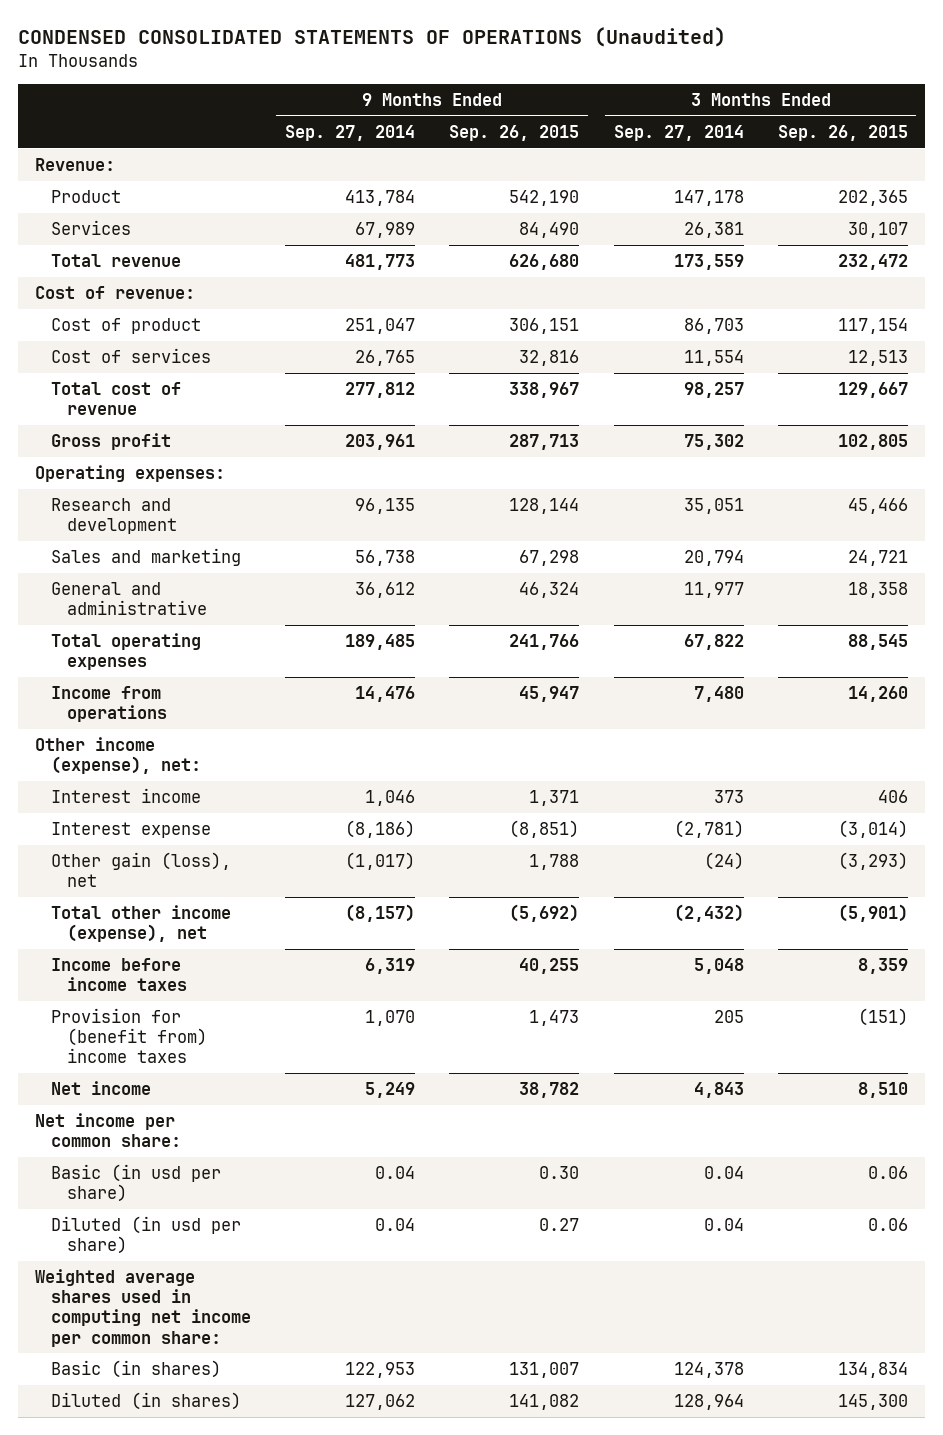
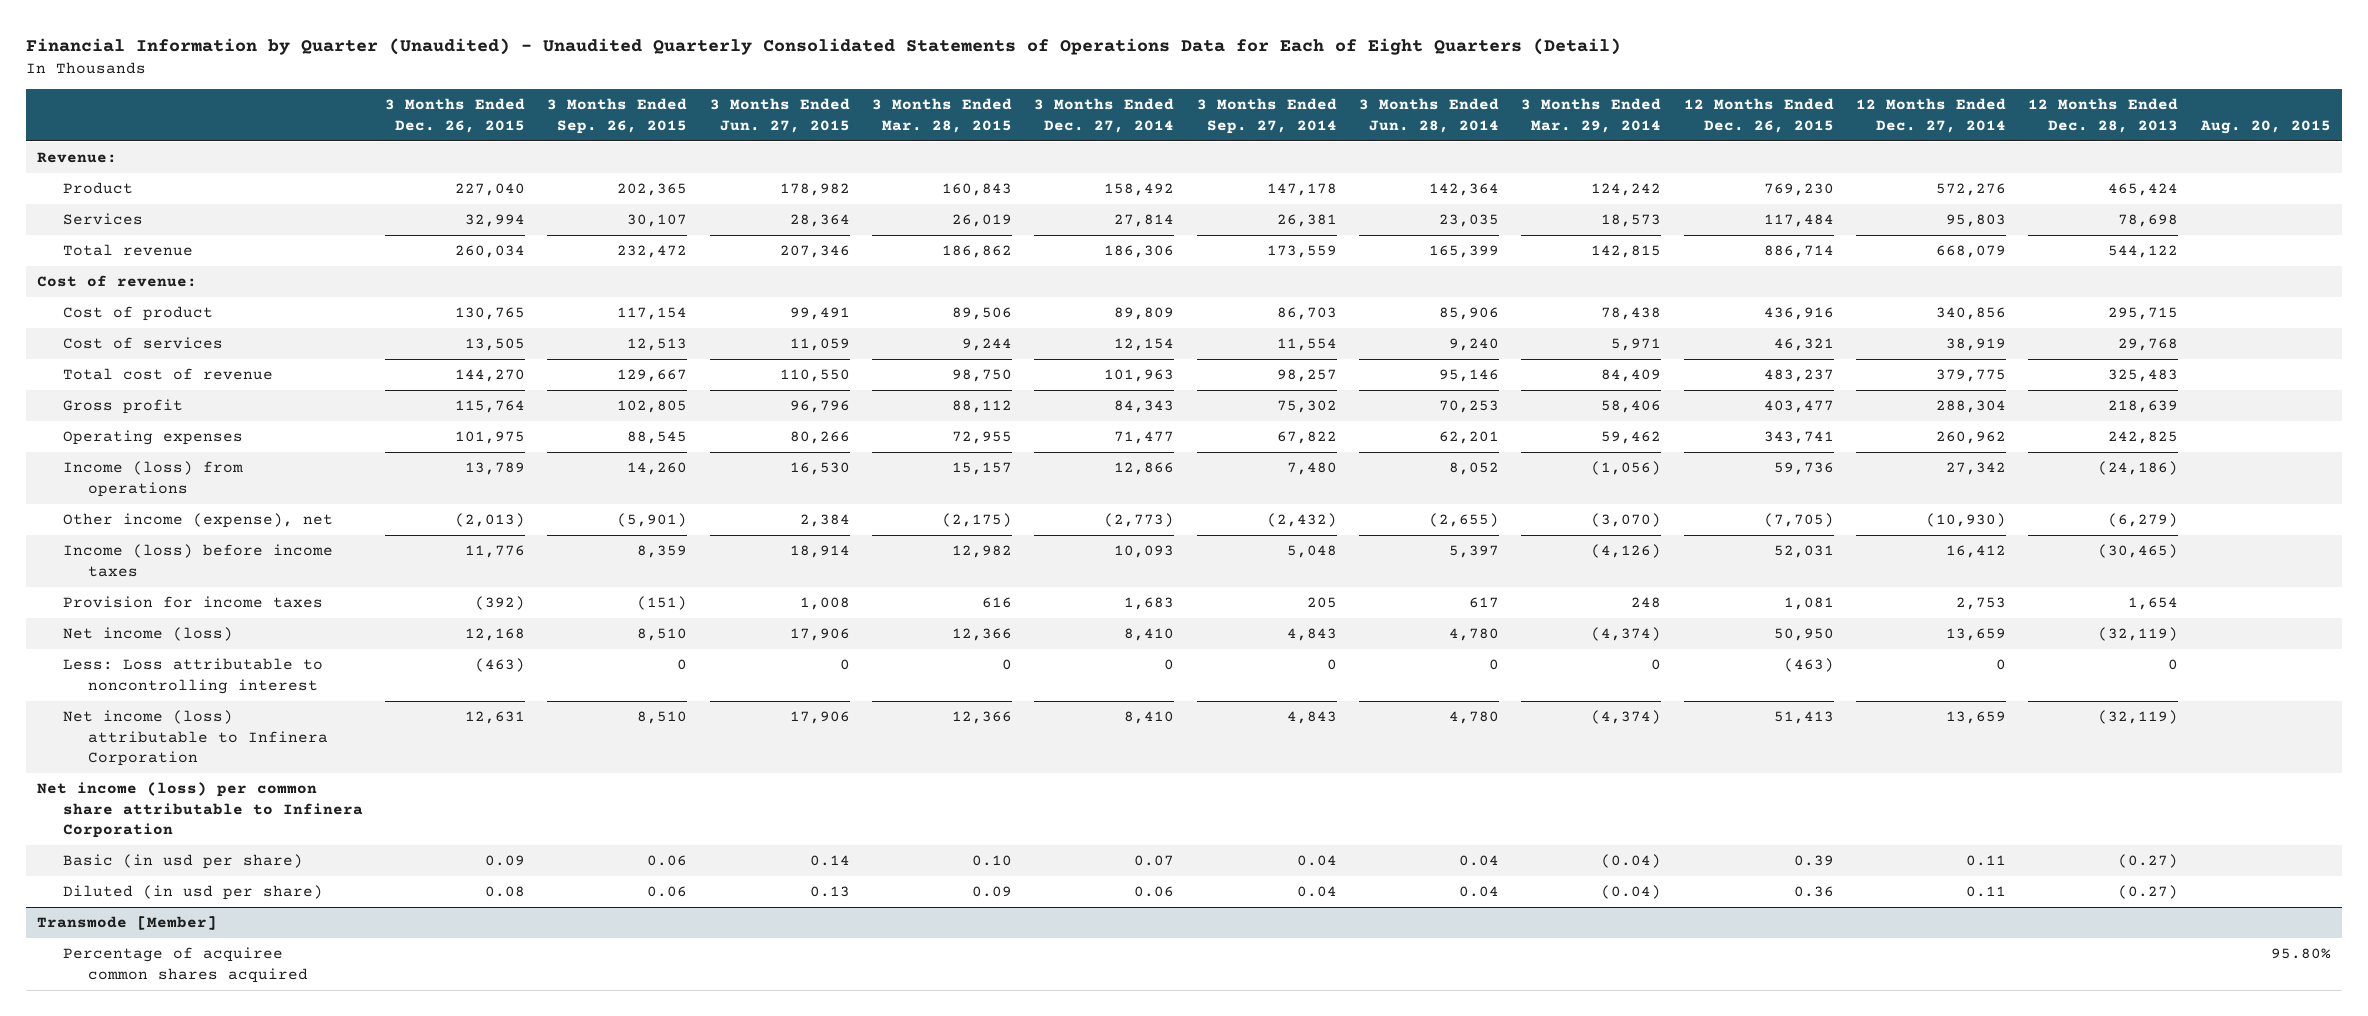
- CONDENSED CONSOLIDATED STATEMENTS OF OPERATIONS (Unaudited)
+ Financial Information by Quarter (Unaudited) - Unaudited Quarterly Consolidated Statements of Operations Data for Each of Eight Quarters (Detail)
- | 9 Months Ended Sep. 27, 2014 | 9 Months Ended Sep. 26, 2015 | 3 Months Ended Sep. 27, 2014 | 3 Months Ended Sep. 26, 2015
+ | 3 Months Ended Dec. 26, 2015 | 3 Months Ended Sep. 26, 2015 | 3 Months Ended Jun. 27, 2015 | 3 Months Ended Mar. 28, 2015 | 3 Months Ended Dec. 27, 2014 | 3 Months Ended Sep. 27, 2014 | 3 Months Ended Jun. 28, 2014 | 3 Months Ended Mar. 29, 2014 | 12 Months Ended Dec. 26, 2015 | 12 Months Ended Dec. 27, 2014 | 12 Months Ended Dec. 28, 2013 | Aug. 20, 2015
- Operating expenses:
- Research and development | 96,135 | 128,144 | 35,051 | 45,466
- Sales and marketing | 56,738 | 67,298 | 20,794 | 24,721
- General and administrative | 36,612 | 46,324 | 11,977 | 18,358
- Total operating expenses | 189,485 | 241,766 | 67,822 | 88,545
- Income from operations | 14,476 | 45,947 | 7,480 | 14,260
- Other income (expense), net:
- Interest income | 1,046 | 1,371 | 373 | 406
- Interest expense | (8,186) | (8,851) | (2,781) | (3,014)
- Other gain (loss), net | (1,017) | 1,788 | (24) | (3,293)
- Total other income (expense), net | (8,157) | (5,692) | (2,432) | (5,901)
- Income before income taxes | 6,319 | 40,255 | 5,048 | 8,359
- Provision for (benefit from) income taxes | 1,070 | 1,473 | 205 | (151)
- Net income | 5,249 | 38,782 | 4,843 | 8,510
- Net income per common share:
+ Operating expenses | 101,975 | 88,545 | 80,266 | 72,955 | 71,477 | 67,822 | 62,201 | 59,462 | 343,741 | 260,962 | 242,825 |
+ Income (loss) from operations | 13,789 | 14,260 | 16,530 | 15,157 | 12,866 | 7,480 | 8,052 | (1,056) | 59,736 | 27,342 | (24,186) |
+ Other income (expense), net | (2,013) | (5,901) | 2,384 | (2,175) | (2,773) | (2,432) | (2,655) | (3,070) | (7,705) | (10,930) | (6,279) |
+ Income (loss) before income taxes | 11,776 | 8,359 | 18,914 | 12,982 | 10,093 | 5,048 | 5,397 | (4,126) | 52,031 | 16,412 | (30,465) |
+ Provision for income taxes | (392) | (151) | 1,008 | 616 | 1,683 | 205 | 617 | 248 | 1,081 | 2,753 | 1,654 |
+ Net income (loss) | 12,168 | 8,510 | 17,906 | 12,366 | 8,410 | 4,843 | 4,780 | (4,374) | 50,950 | 13,659 | (32,119) |
+ Less: Loss attributable to noncontrolling interest | (463) | 0 | 0 | 0 | 0 | 0 | 0 | 0 | (463) | 0 | 0 |
+ Net income (loss) attributable to Infinera Corporation | 12,631 | 8,510 | 17,906 | 12,366 | 8,410 | 4,843 | 4,780 | (4,374) | 51,413 | 13,659 | (32,119) |
+ Net income (loss) per common share attributable to Infinera Corporation
- Weighted average shares used in computing net income per common share:
- Basic (in shares) | 122,953 | 131,007 | 124,378 | 134,834
- Diluted (in shares) | 127,062 | 141,082 | 128,964 | 145,300
+ Transmode [Member]
+ Percentage of acquiree common shares acquired | | | | | | | | | | | | 95.80%

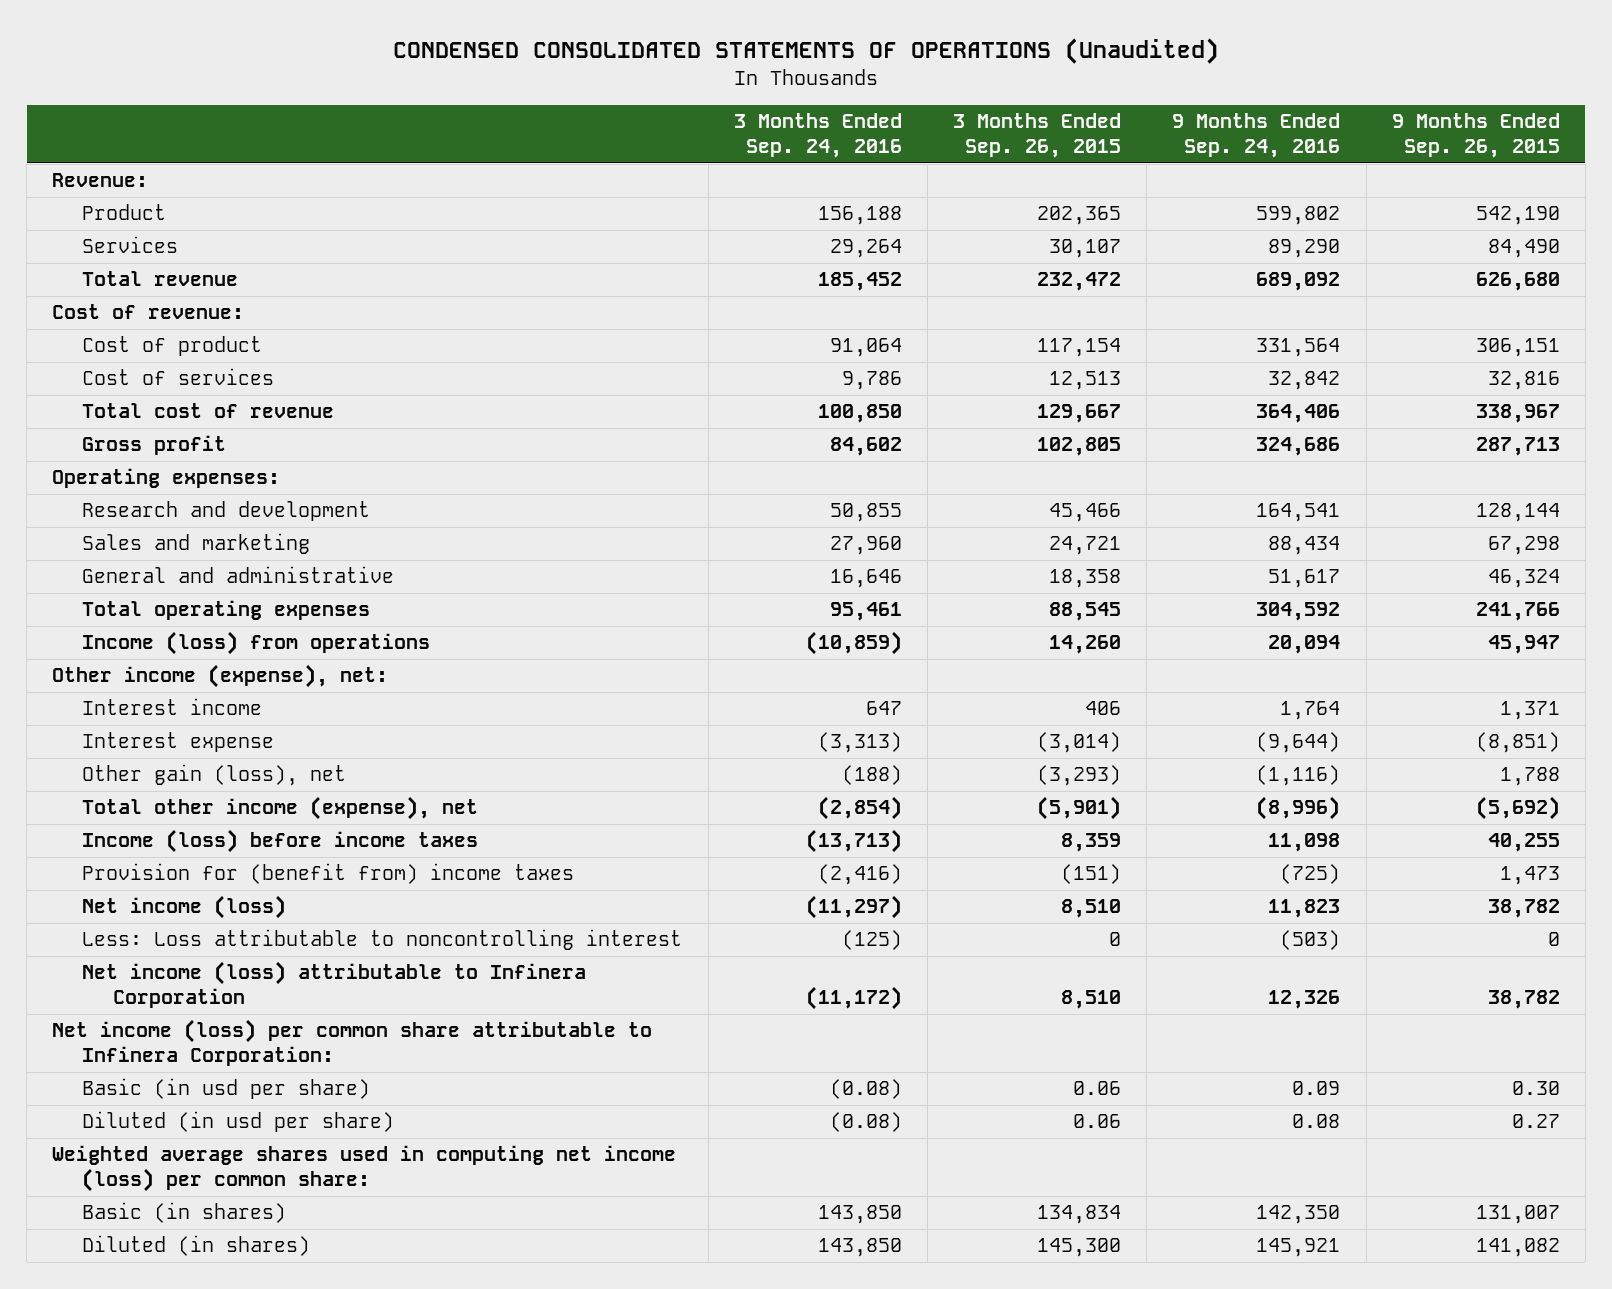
- Financial Information by Quarter (Unaudited) - Unaudited Quarterly Consolidated Statements of Operations Data for Each of Eight Quarters (Detail)
+ CONDENSED CONSOLIDATED STATEMENTS OF OPERATIONS (Unaudited)
- | 3 Months Ended Dec. 26, 2015 | 3 Months Ended Sep. 26, 2015 | 3 Months Ended Jun. 27, 2015 | 3 Months Ended Mar. 28, 2015 | 3 Months Ended Dec. 27, 2014 | 3 Months Ended Sep. 27, 2014 | 3 Months Ended Jun. 28, 2014 | 3 Months Ended Mar. 29, 2014 | 12 Months Ended Dec. 26, 2015 | 12 Months Ended Dec. 27, 2014 | 12 Months Ended Dec. 28, 2013 | Aug. 20, 2015
+ | 3 Months Ended Sep. 24, 2016 | 3 Months Ended Sep. 26, 2015 | 9 Months Ended Sep. 24, 2016 | 9 Months Ended Sep. 26, 2015
- Operating expenses | 101,975 | 88,545 | 80,266 | 72,955 | 71,477 | 67,822 | 62,201 | 59,462 | 343,741 | 260,962 | 242,825 |
+ Operating expenses:
+ Research and development | 50,855 | 45,466 | 164,541 | 128,144
+ Sales and marketing | 27,960 | 24,721 | 88,434 | 67,298
+ General and administrative | 16,646 | 18,358 | 51,617 | 46,324
+ Total operating expenses | 95,461 | 88,545 | 304,592 | 241,766
- Other income (expense), net | (2,013) | (5,901) | 2,384 | (2,175) | (2,773) | (2,432) | (2,655) | (3,070) | (7,705) | (10,930) | (6,279) |
+ Other income (expense), net:
+ Interest income | 647 | 406 | 1,764 | 1,371
+ Interest expense | (3,313) | (3,014) | (9,644) | (8,851)
+ Other gain (loss), net | (188) | (3,293) | (1,116) | 1,788
+ Total other income (expense), net | (2,854) | (5,901) | (8,996) | (5,692)
- Provision for income taxes | (392) | (151) | 1,008 | 616 | 1,683 | 205 | 617 | 248 | 1,081 | 2,753 | 1,654 |
+ Provision for (benefit from) income taxes | (2,416) | (151) | (725) | 1,473
- Net income (loss) per common share attributable to Infinera Corporation
+ Net income (loss) per common share attributable to Infinera Corporation:
- Transmode [Member]
- Percentage of acquiree common shares acquired | | | | | | | | | | | | 95.80%
+ Weighted average shares used in computing net income (loss) per common share:
+ Basic (in shares) | 143,850 | 134,834 | 142,350 | 131,007
+ Diluted (in shares) | 143,850 | 145,300 | 145,921 | 141,082

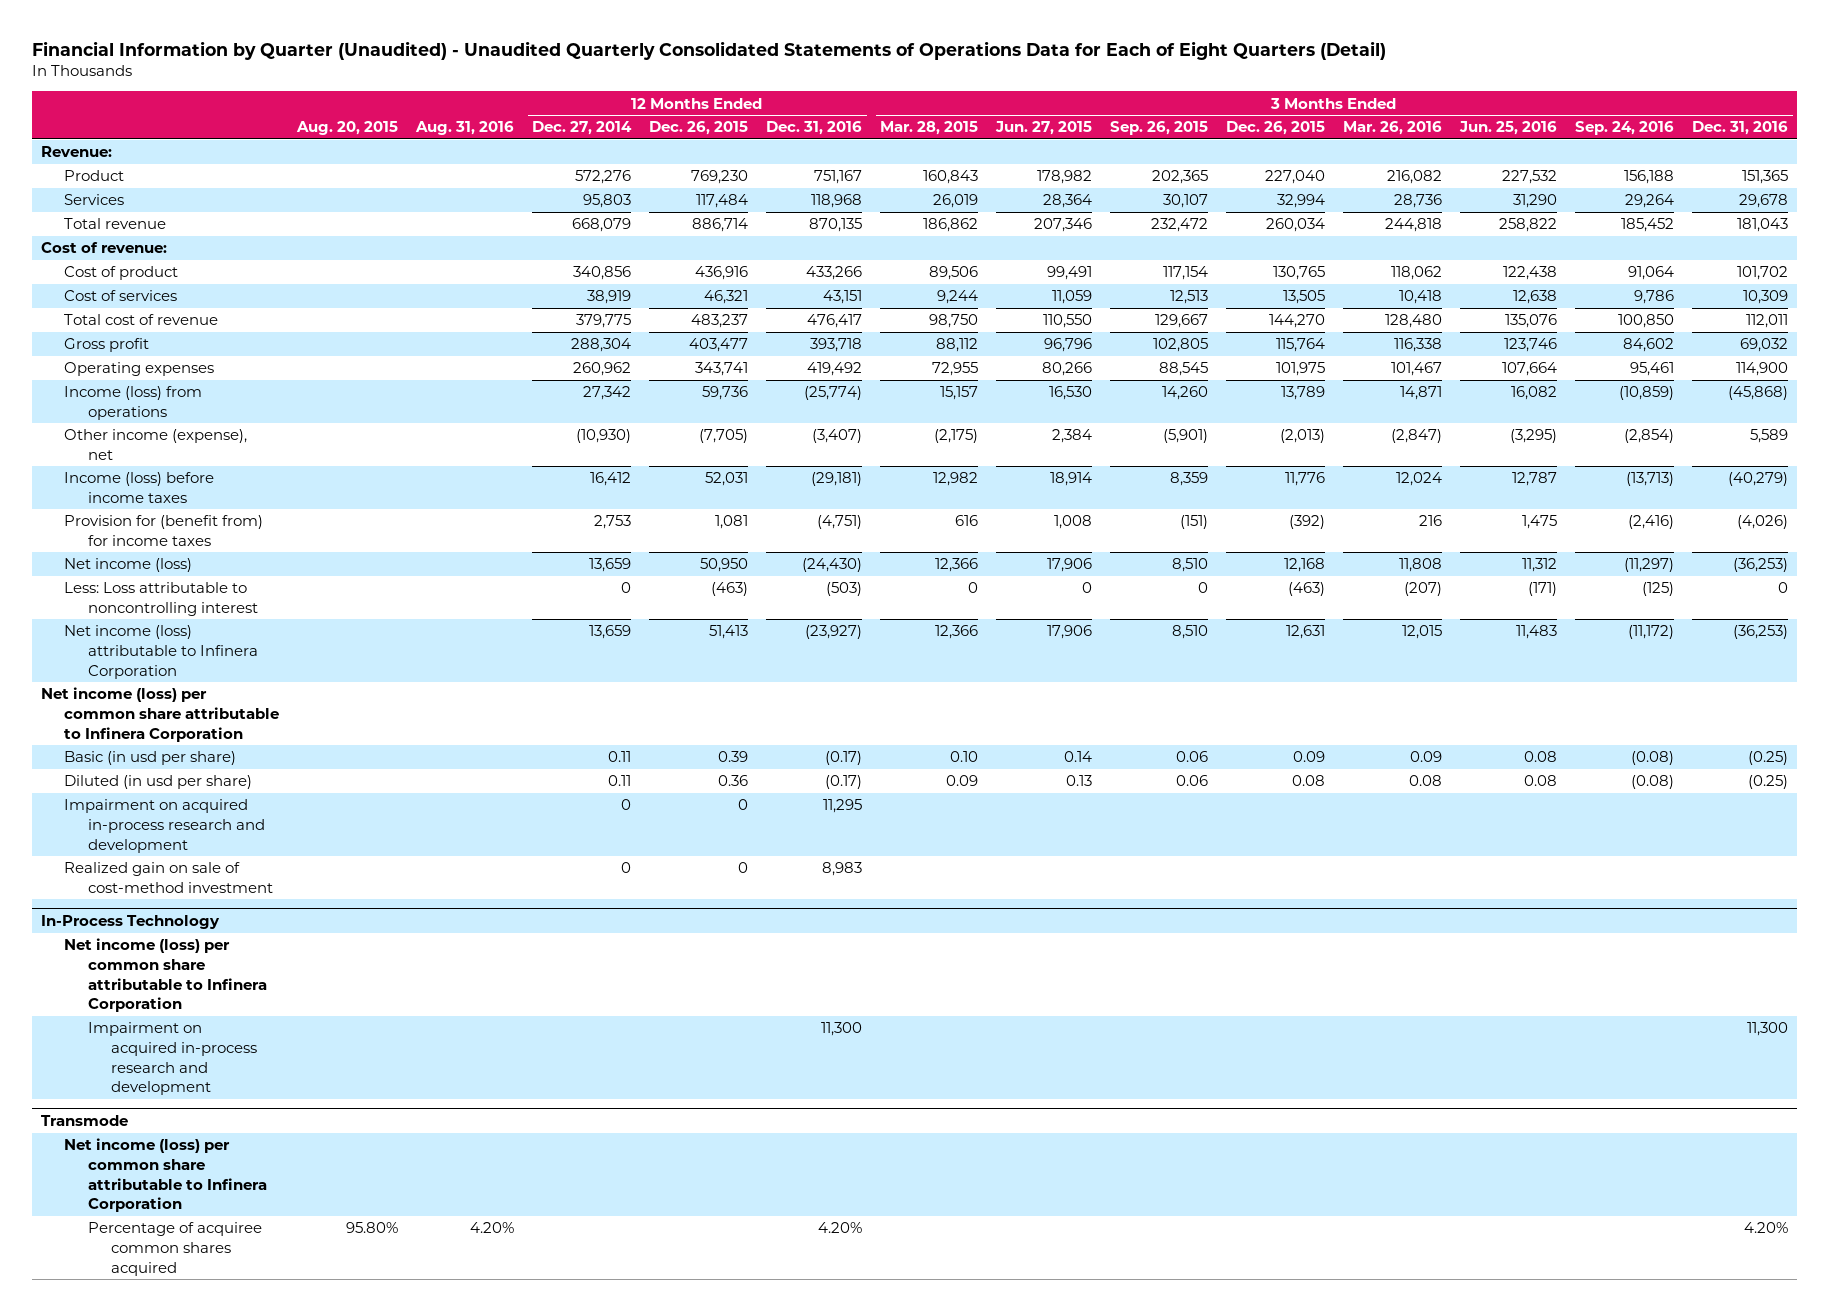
- CONDENSED CONSOLIDATED STATEMENTS OF OPERATIONS (Unaudited)
+ Financial Information by Quarter (Unaudited) - Unaudited Quarterly Consolidated Statements of Operations Data for Each of Eight Quarters (Detail)
- | 3 Months Ended Sep. 24, 2016 | 3 Months Ended Sep. 26, 2015 | 9 Months Ended Sep. 24, 2016 | 9 Months Ended Sep. 26, 2015
+ | Aug. 20, 2015 | Aug. 31, 2016 | 12 Months Ended Dec. 27, 2014 | 12 Months Ended Dec. 26, 2015 | 12 Months Ended Dec. 31, 2016 | 3 Months Ended Mar. 28, 2015 | 3 Months Ended Jun. 27, 2015 | 3 Months Ended Sep. 26, 2015 | 3 Months Ended Dec. 26, 2015 | 3 Months Ended Mar. 26, 2016 | 3 Months Ended Jun. 25, 2016 | 3 Months Ended Sep. 24, 2016 | 3 Months Ended Dec. 31, 2016
- Operating expenses:
- Research and development | 50,855 | 45,466 | 164,541 | 128,144
- Sales and marketing | 27,960 | 24,721 | 88,434 | 67,298
- General and administrative | 16,646 | 18,358 | 51,617 | 46,324
- Total operating expenses | 95,461 | 88,545 | 304,592 | 241,766
+ Operating expenses | | | 260,962 | 343,741 | 419,492 | 72,955 | 80,266 | 88,545 | 101,975 | 101,467 | 107,664 | 95,461 | 114,900
- Other income (expense), net:
- Interest income | 647 | 406 | 1,764 | 1,371
- Interest expense | (3,313) | (3,014) | (9,644) | (8,851)
- Other gain (loss), net | (188) | (3,293) | (1,116) | 1,788
- Total other income (expense), net | (2,854) | (5,901) | (8,996) | (5,692)
+ Other income (expense), net | | | (10,930) | (7,705) | (3,407) | (2,175) | 2,384 | (5,901) | (2,013) | (2,847) | (3,295) | (2,854) | 5,589
- Provision for (benefit from) income taxes | (2,416) | (151) | (725) | 1,473
+ Provision for (benefit from) for income taxes | | | 2,753 | 1,081 | (4,751) | 616 | 1,008 | (151) | (392) | 216 | 1,475 | (2,416) | (4,026)
- Net income (loss) per common share attributable to Infinera Corporation:
+ Net income (loss) per common share attributable to Infinera Corporation
- Weighted average shares used in computing net income (loss) per common share:
- Basic (in shares) | 143,850 | 134,834 | 142,350 | 131,007
- Diluted (in shares) | 143,850 | 145,300 | 145,921 | 141,082
+ Impairment on acquired in-process research and development | | | 0 | 0 | 11,295 | | | | | | | |
+ Realized gain on sale of cost-method investment | | | 0 | 0 | 8,983 | | | | | | | |
+ In-Process Technology
+ Net income (loss) per common share attributable to Infinera Corporation
+ Impairment on acquired in-process research and development | | | | | 11,300 | | | | | | | | 11,300
+ Transmode
+ Net income (loss) per common share attributable to Infinera Corporation
+ Percentage of acquiree common shares acquired | 95.80% | 4.20% | | | 4.20% | | | | | | | | 4.20%

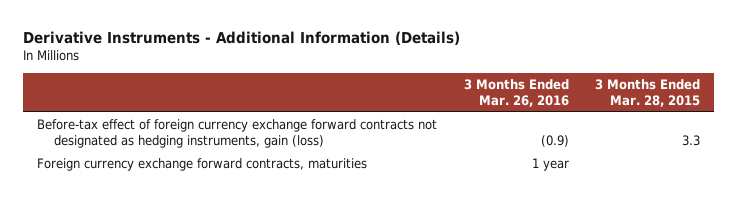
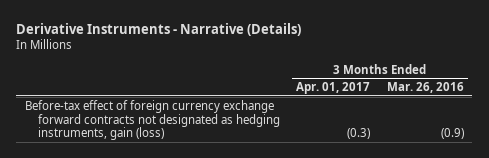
- Derivative Instruments - Additional Information (Details)
+ Derivative Instruments - Narrative (Details)
- | 3 Months Ended Mar. 26, 2016 | 3 Months Ended Mar. 28, 2015
+ | 3 Months Ended Apr. 01, 2017 | 3 Months Ended Mar. 26, 2016
- Foreign currency exchange forward contracts, maturities | 1 year |

